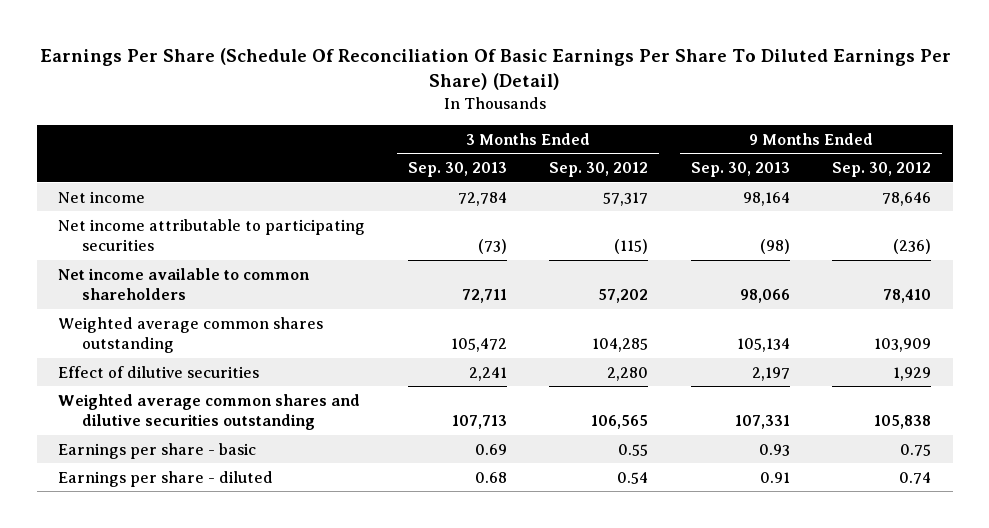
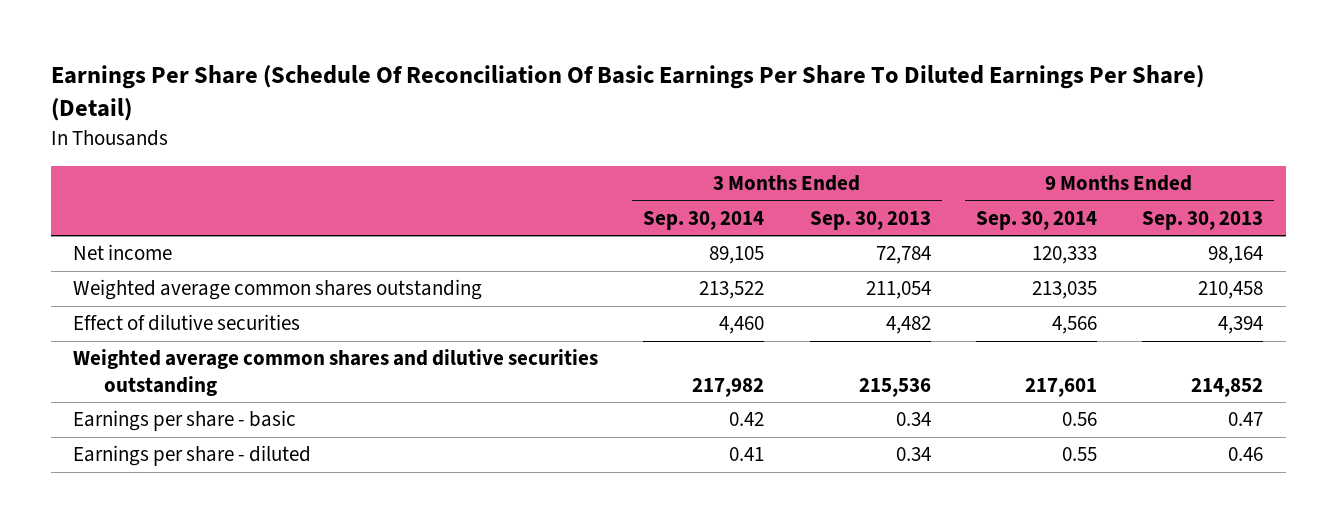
- | 3 Months Ended Sep. 30, 2013 | 3 Months Ended Sep. 30, 2012 | 9 Months Ended Sep. 30, 2013 | 9 Months Ended Sep. 30, 2012
+ | 3 Months Ended Sep. 30, 2014 | 3 Months Ended Sep. 30, 2013 | 9 Months Ended Sep. 30, 2014 | 9 Months Ended Sep. 30, 2013
- Net income attributable to participating securities | (73) | (115) | (98) | (236)
- Net income available to common shareholders | 72,711 | 57,202 | 98,066 | 78,410
- Weighted average common shares outstanding | 105,472 | 104,285 | 105,134 | 103,909
- Effect of dilutive securities | 2,241 | 2,280 | 2,197 | 1,929
- Weighted average common shares and dilutive securities outstanding | 107,713 | 106,565 | 107,331 | 105,838
- Earnings per share - basic | 0.69 | 0.55 | 0.93 | 0.75
- Earnings per share - diluted | 0.68 | 0.54 | 0.91 | 0.74
+ Weighted average common shares outstanding | 213,522 | 211,054 | 213,035 | 210,458
+ Effect of dilutive securities | 4,460 | 4,482 | 4,566 | 4,394
+ Weighted average common shares and dilutive securities outstanding | 217,982 | 215,536 | 217,601 | 214,852
+ Earnings per share - basic | 0.42 | 0.34 | 0.56 | 0.47
+ Earnings per share - diluted | 0.41 | 0.34 | 0.55 | 0.46

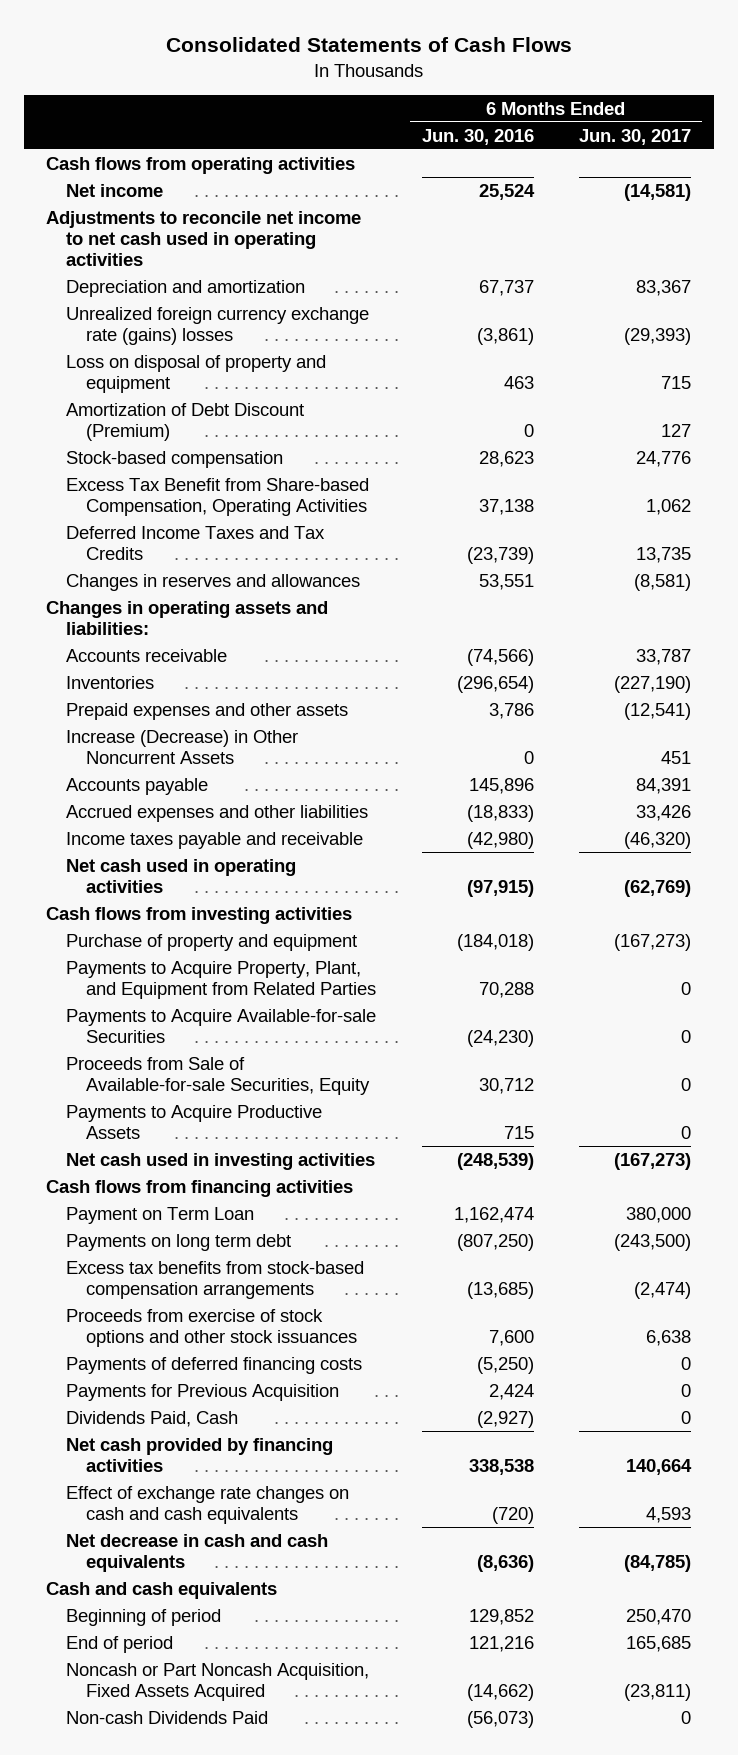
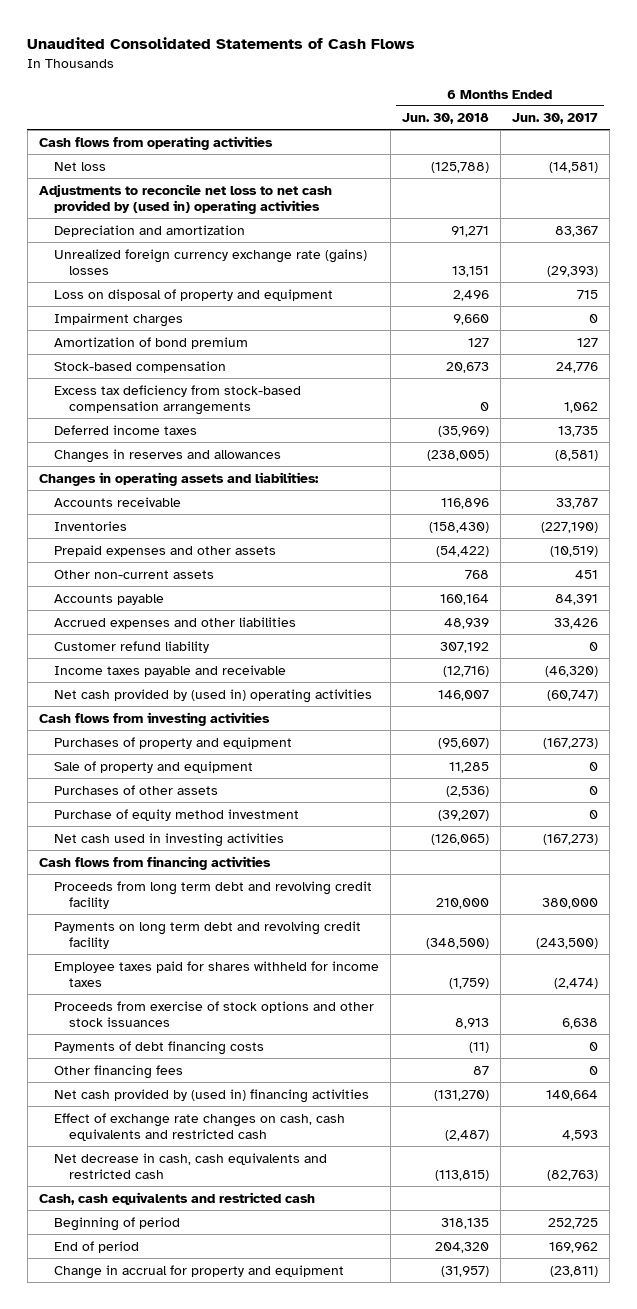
- Consolidated Statements of Cash Flows
+ Unaudited Consolidated Statements of Cash Flows
- | 6 Months Ended Jun. 30, 2016 | 6 Months Ended Jun. 30, 2017
+ | 6 Months Ended Jun. 30, 2018 | 6 Months Ended Jun. 30, 2017
- Net income | 25,524 | (14,581)
- Adjustments to reconcile net income to net cash used in operating activities
+ Net loss | (125,788) | (14,581)
+ Adjustments to reconcile net loss to net cash provided by (used in) operating activities
- Amortization of Debt Discount (Premium) | 0 | 127
+ Impairment charges | 9,660 | 0
+ Amortization of bond premium | 127 | 127
- Excess Tax Benefit from Share-based Compensation, Operating Activities | 37,138 | 1,062
- Deferred Income Taxes and Tax Credits | (23,739) | 13,735
+ Excess tax deficiency from stock-based compensation arrangements | 0 | 1,062
+ Deferred income taxes | (35,969) | 13,735
- Prepaid expenses and other assets | 3,786 | (12,541)
- Increase (Decrease) in Other Noncurrent Assets | 0 | 451
+ Prepaid expenses and other assets | (54,422) | (10,519)
+ Other non-current assets | 768 | 451
+ Customer refund liability | 307,192 | 0
- Net cash used in operating activities | (97,915) | (62,769)
+ Net cash provided by (used in) operating activities | 146,007 | (60,747)
- Purchase of property and equipment | (184,018) | (167,273)
- Payments to Acquire Property, Plant, and Equipment from Related Parties | 70,288 | 0
- Payments to Acquire Available-for-sale Securities | (24,230) | 0
- Proceeds from Sale of Available-for-sale Securities, Equity | 30,712 | 0
- Payments to Acquire Productive Assets | 715 | 0
+ Purchases of property and equipment | (95,607) | (167,273)
+ Sale of property and equipment | 11,285 | 0
+ Purchases of other assets | (2,536) | 0
+ Purchase of equity method investment | (39,207) | 0
- Payment on Term Loan | 1,162,474 | 380,000
- Payments on long term debt | (807,250) | (243,500)
- Excess tax benefits from stock-based compensation arrangements | (13,685) | (2,474)
+ Proceeds from long term debt and revolving credit facility | 210,000 | 380,000
+ Payments on long term debt and revolving credit facility | (348,500) | (243,500)
+ Employee taxes paid for shares withheld for income taxes | (1,759) | (2,474)
- Payments of deferred financing costs | (5,250) | 0
- Payments for Previous Acquisition | 2,424 | 0
- Dividends Paid, Cash | (2,927) | 0
- Net cash provided by financing activities | 338,538 | 140,664
- Effect of exchange rate changes on cash and cash equivalents | (720) | 4,593
- Net decrease in cash and cash equivalents | (8,636) | (84,785)
- Cash and cash equivalents
- Beginning of period | 129,852 | 250,470
- End of period | 121,216 | 165,685
- Noncash or Part Noncash Acquisition, Fixed Assets Acquired | (14,662) | (23,811)
- Non-cash Dividends Paid | (56,073) | 0
+ Payments of debt financing costs | (11) | 0
+ Other financing fees | 87 | 0
+ Net cash provided by (used in) financing activities | (131,270) | 140,664
+ Effect of exchange rate changes on cash, cash equivalents and restricted cash | (2,487) | 4,593
+ Net decrease in cash, cash equivalents and restricted cash | (113,815) | (82,763)
+ Cash, cash equivalents and restricted cash
+ Beginning of period | 318,135 | 252,725
+ End of period | 204,320 | 169,962
+ Change in accrual for property and equipment | (31,957) | (23,811)

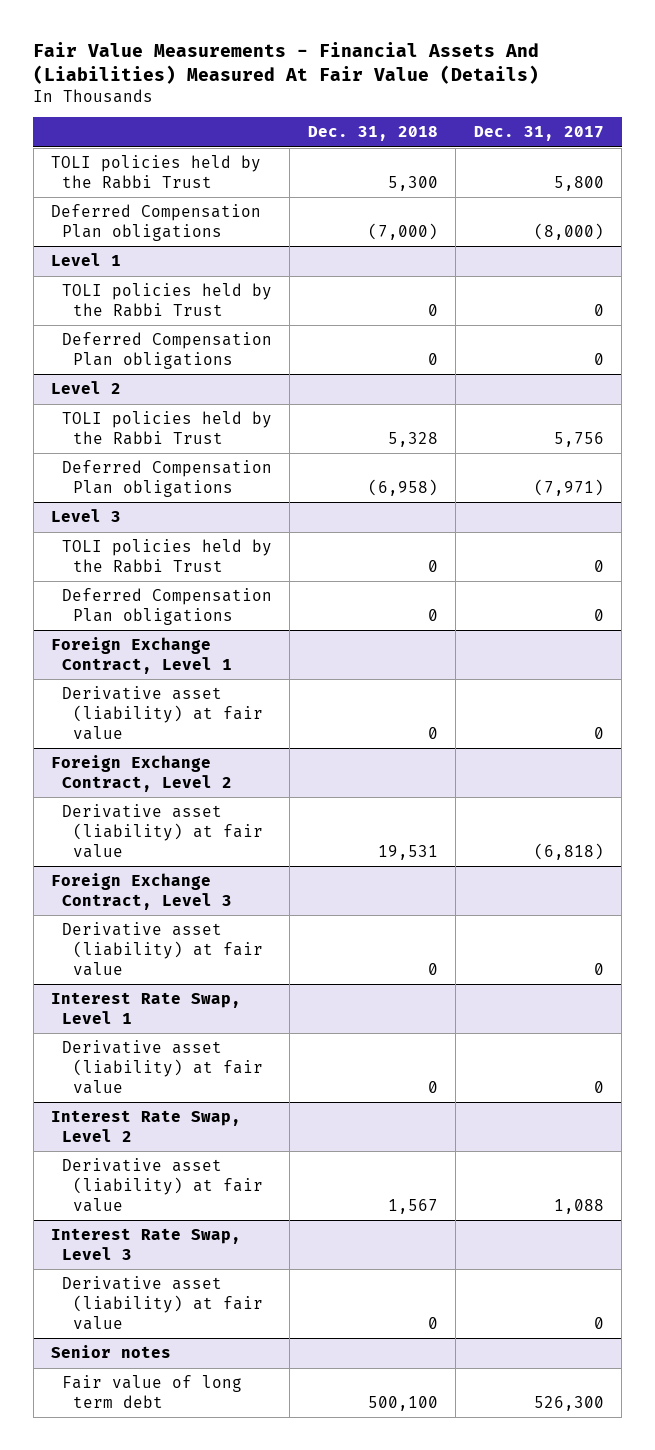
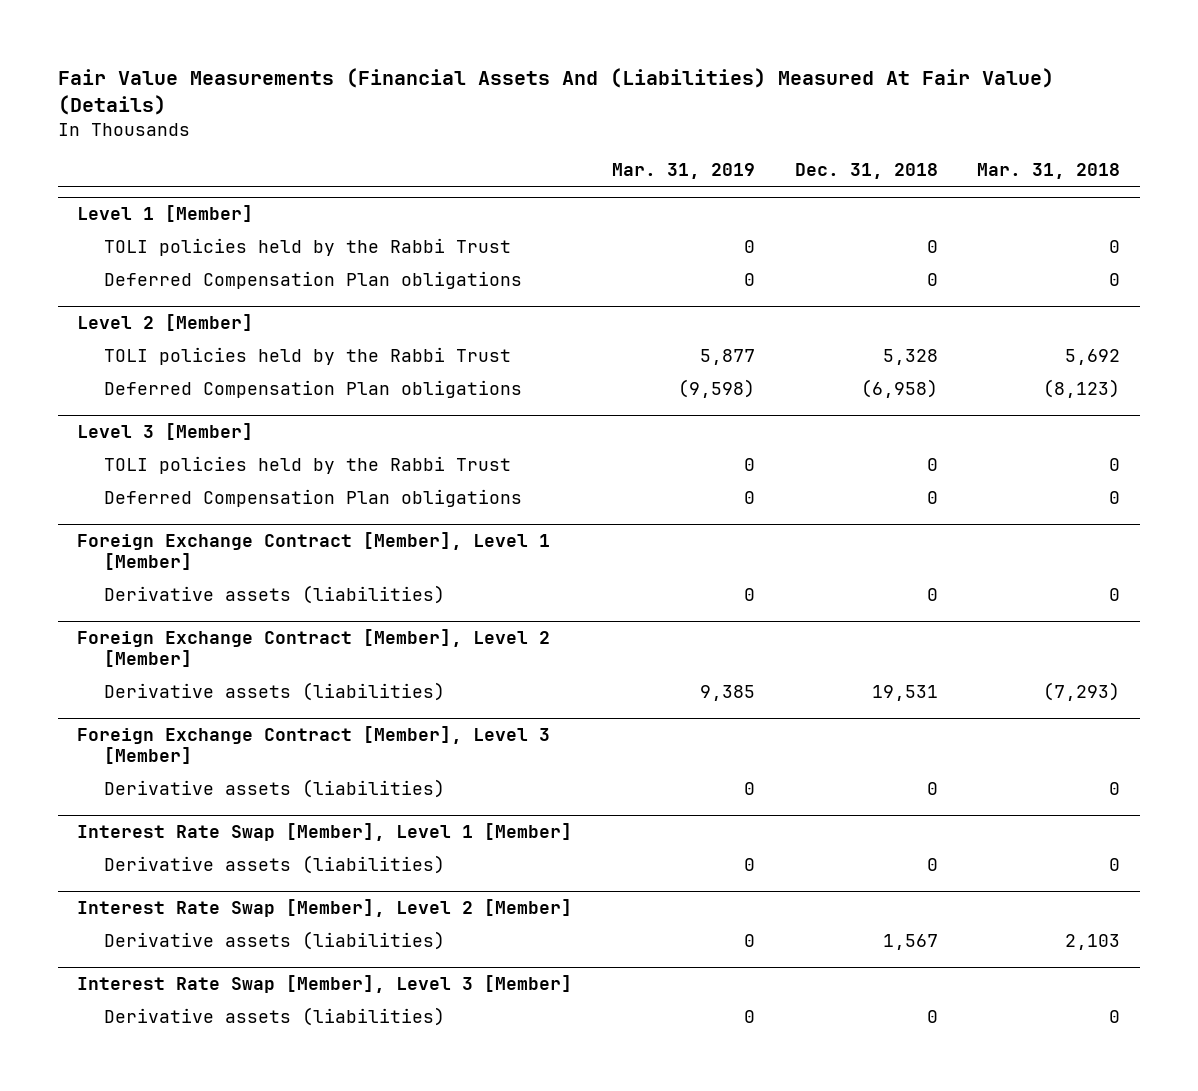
- Fair Value Measurements - Financial Assets And (Liabilities) Measured At Fair Value (Details)
+ Fair Value Measurements (Financial Assets And (Liabilities) Measured At Fair Value) (Details)
- | Dec. 31, 2018 | Dec. 31, 2017
+ | Mar. 31, 2019 | Dec. 31, 2018 | Mar. 31, 2018
- TOLI policies held by the Rabbi Trust | 5,300 | 5,800
- Deferred Compensation Plan obligations | (7,000) | (8,000)
- Level 1
+ Level 1 [Member]
- Level 2
+ Level 2 [Member]
- Level 3
+ Level 3 [Member]
- Foreign Exchange Contract, Level 1
- Derivative asset (liability) at fair value | 0 | 0
- Foreign Exchange Contract, Level 2
- Derivative asset (liability) at fair value | 19,531 | (6,818)
- Foreign Exchange Contract, Level 3
- Derivative asset (liability) at fair value | 0 | 0
- Interest Rate Swap, Level 1
- Derivative asset (liability) at fair value | 0 | 0
- Interest Rate Swap, Level 2
- Derivative asset (liability) at fair value | 1,567 | 1,088
- Interest Rate Swap, Level 3
- Derivative asset (liability) at fair value | 0 | 0
- Senior notes
- Fair value of long term debt | 500,100 | 526,300
+ Foreign Exchange Contract [Member], Level 1 [Member]
+ Derivative assets (liabilities) | 0 | 0 | 0
+ Foreign Exchange Contract [Member], Level 2 [Member]
+ Derivative assets (liabilities) | 9,385 | 19,531 | (7,293)
+ Foreign Exchange Contract [Member], Level 3 [Member]
+ Derivative assets (liabilities) | 0 | 0 | 0
+ Interest Rate Swap [Member], Level 1 [Member]
+ Derivative assets (liabilities) | 0 | 0 | 0
+ Interest Rate Swap [Member], Level 2 [Member]
+ Derivative assets (liabilities) | 0 | 1,567 | 2,103
+ Interest Rate Swap [Member], Level 3 [Member]
+ Derivative assets (liabilities) | 0 | 0 | 0

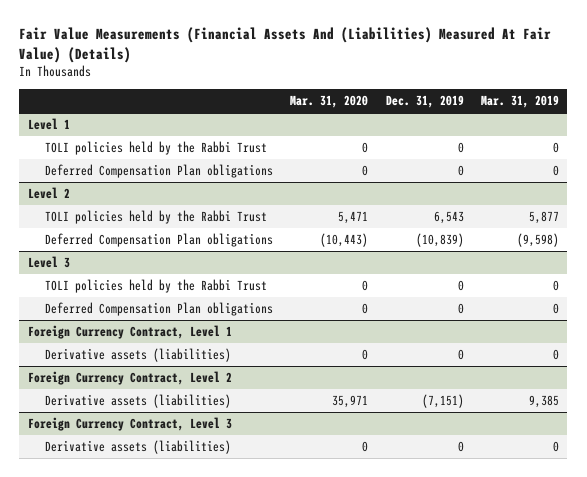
- | Mar. 31, 2019 | Dec. 31, 2018 | Mar. 31, 2018
+ | Mar. 31, 2020 | Dec. 31, 2019 | Mar. 31, 2019
- Level 1 [Member]
+ Level 1
- Level 2 [Member]
+ Level 2
- Level 3 [Member]
+ Level 3
- Foreign Exchange Contract [Member], Level 1 [Member]
+ Foreign Currency Contract, Level 1
- Foreign Exchange Contract [Member], Level 2 [Member]
+ Foreign Currency Contract, Level 2
- Foreign Exchange Contract [Member], Level 3 [Member]
- Derivative assets (liabilities) | 0 | 0 | 0
- Interest Rate Swap [Member], Level 1 [Member]
- Derivative assets (liabilities) | 0 | 0 | 0
- Interest Rate Swap [Member], Level 2 [Member]
- Derivative assets (liabilities) | 0 | 1,567 | 2,103
- Interest Rate Swap [Member], Level 3 [Member]
+ Foreign Currency Contract, Level 3

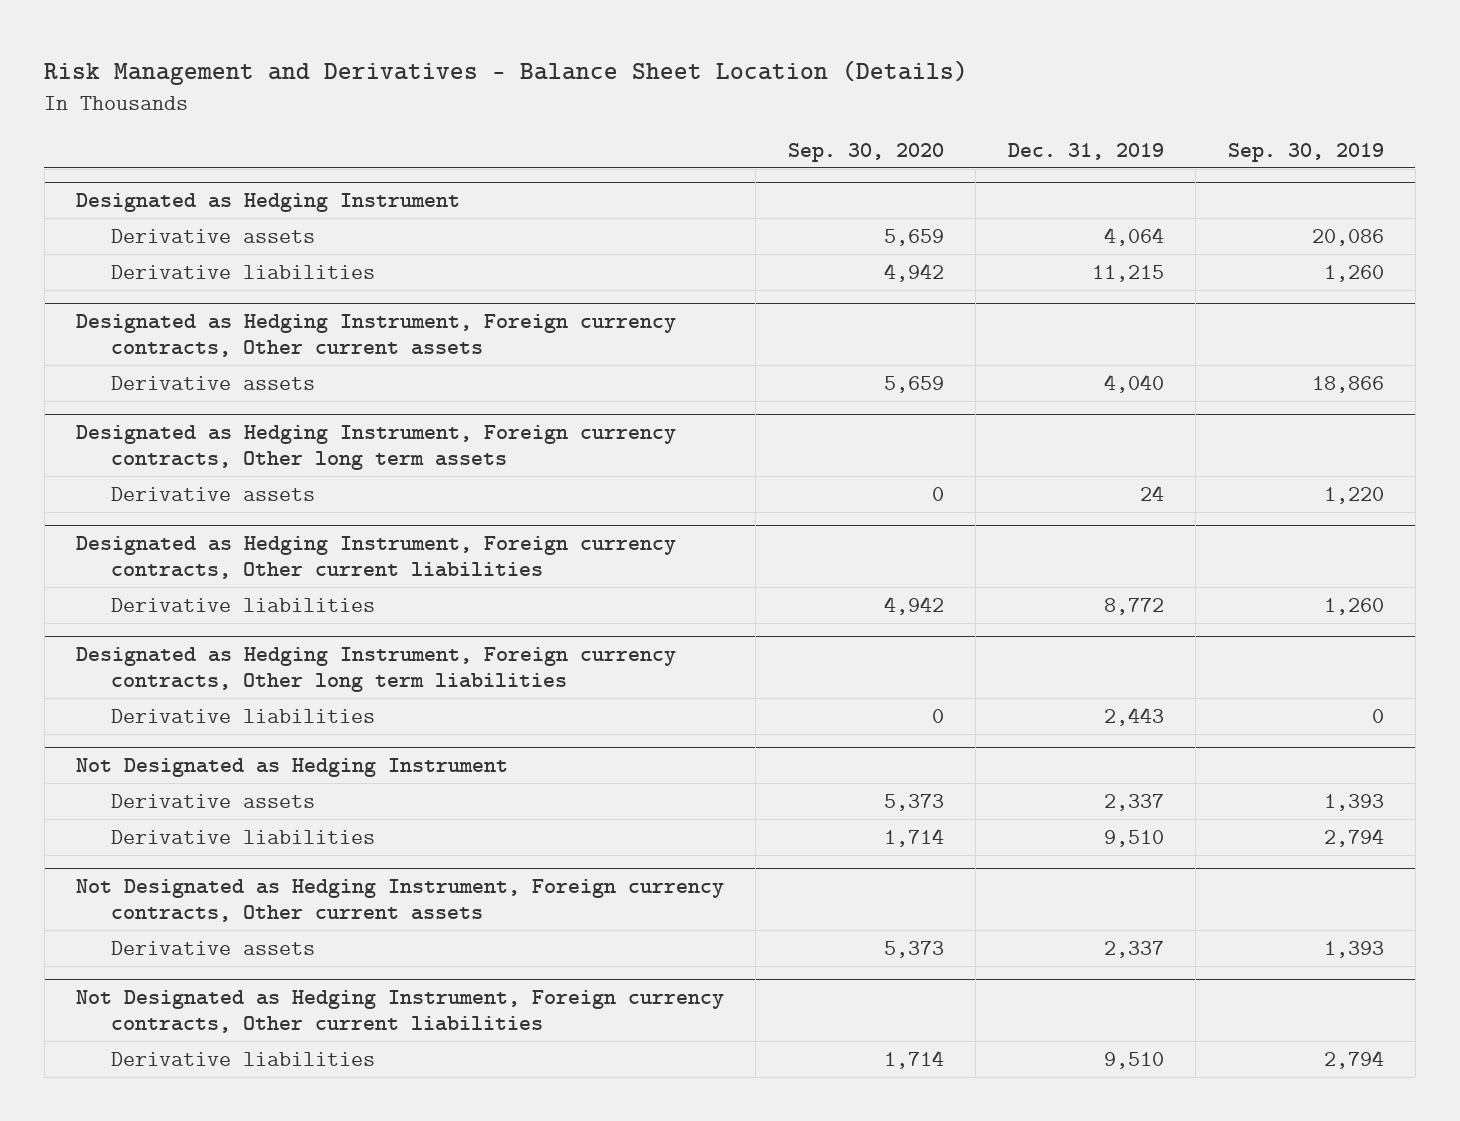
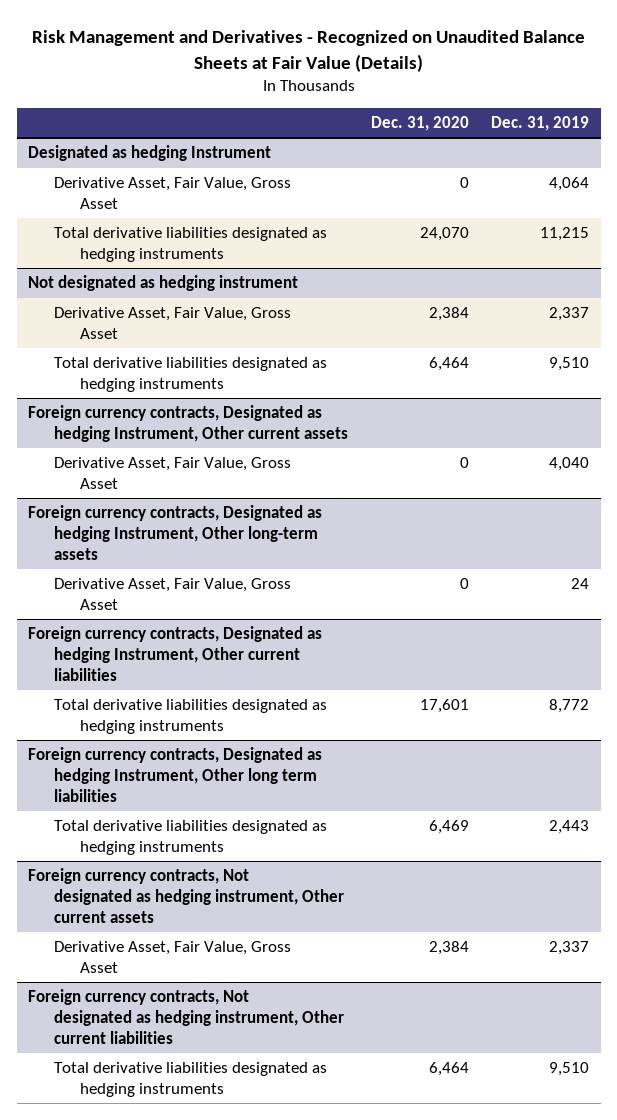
- Risk Management and Derivatives - Balance Sheet Location (Details)
+ Risk Management and Derivatives - Recognized on Unaudited Balance Sheets at Fair Value (Details)
- | Sep. 30, 2020 | Dec. 31, 2019 | Sep. 30, 2019
+ | Dec. 31, 2020 | Dec. 31, 2019
- Designated as Hedging Instrument
- Derivative assets | 5,659 | 4,064 | 20,086
- Derivative liabilities | 4,942 | 11,215 | 1,260
- Designated as Hedging Instrument, Foreign currency contracts, Other current assets
- Derivative assets | 5,659 | 4,040 | 18,866
- Designated as Hedging Instrument, Foreign currency contracts, Other long term assets
- Derivative assets | 0 | 24 | 1,220
- Designated as Hedging Instrument, Foreign currency contracts, Other current liabilities
- Derivative liabilities | 4,942 | 8,772 | 1,260
- Designated as Hedging Instrument, Foreign currency contracts, Other long term liabilities
- Derivative liabilities | 0 | 2,443 | 0
- Not Designated as Hedging Instrument
- Derivative assets | 5,373 | 2,337 | 1,393
- Derivative liabilities | 1,714 | 9,510 | 2,794
- Not Designated as Hedging Instrument, Foreign currency contracts, Other current assets
- Derivative assets | 5,373 | 2,337 | 1,393
- Not Designated as Hedging Instrument, Foreign currency contracts, Other current liabilities
- Derivative liabilities | 1,714 | 9,510 | 2,794
+ Designated as hedging Instrument
+ Derivative Asset, Fair Value, Gross Asset | 0 | 4,064
+ Total derivative liabilities designated as hedging instruments | 24,070 | 11,215
+ Not designated as hedging instrument
+ Derivative Asset, Fair Value, Gross Asset | 2,384 | 2,337
+ Total derivative liabilities designated as hedging instruments | 6,464 | 9,510
+ Foreign currency contracts, Designated as hedging Instrument, Other current assets
+ Derivative Asset, Fair Value, Gross Asset | 0 | 4,040
+ Foreign currency contracts, Designated as hedging Instrument, Other long-term assets
+ Derivative Asset, Fair Value, Gross Asset | 0 | 24
+ Foreign currency contracts, Designated as hedging Instrument, Other current liabilities
+ Total derivative liabilities designated as hedging instruments | 17,601 | 8,772
+ Foreign currency contracts, Designated as hedging Instrument, Other long term liabilities
+ Total derivative liabilities designated as hedging instruments | 6,469 | 2,443
+ Foreign currency contracts, Not designated as hedging instrument, Other current assets
+ Derivative Asset, Fair Value, Gross Asset | 2,384 | 2,337
+ Foreign currency contracts, Not designated as hedging instrument, Other current liabilities
+ Total derivative liabilities designated as hedging instruments | 6,464 | 9,510

